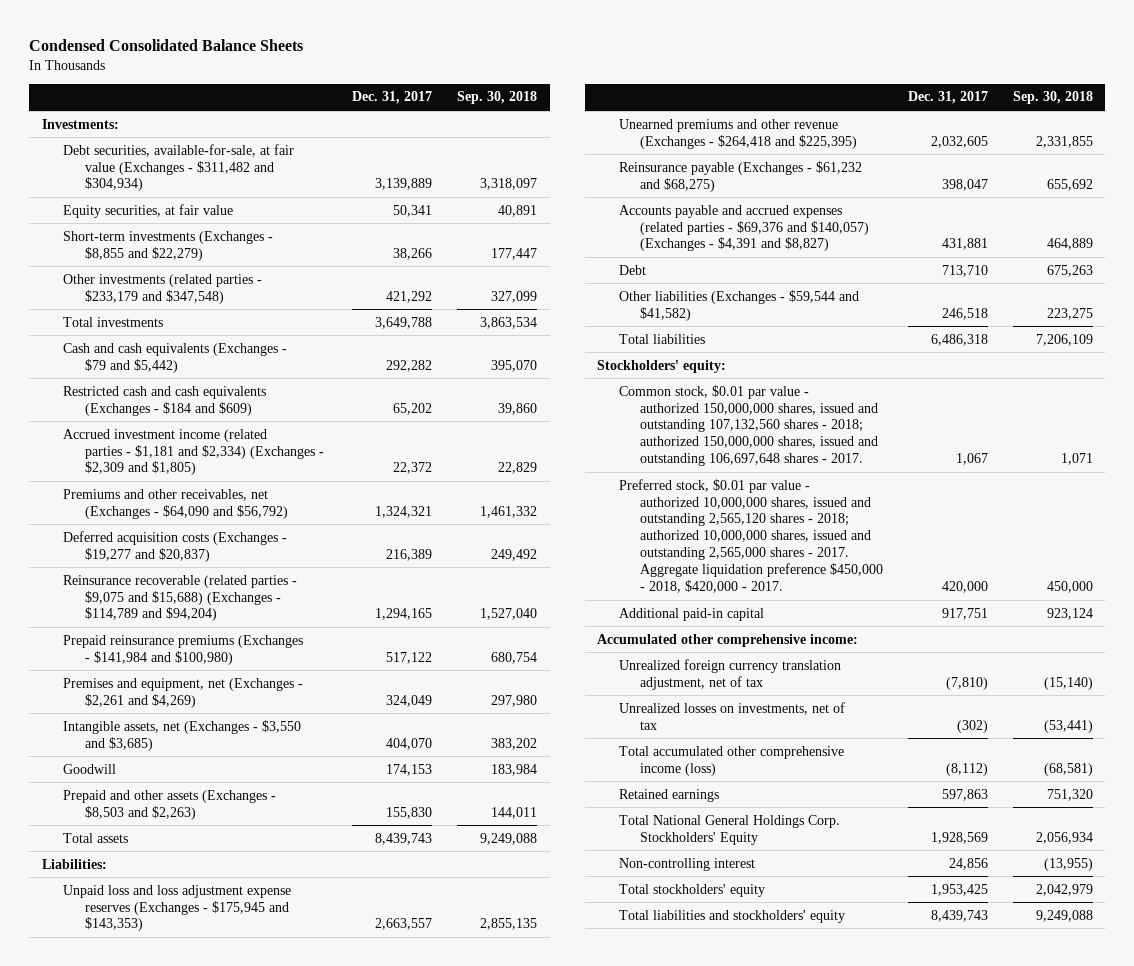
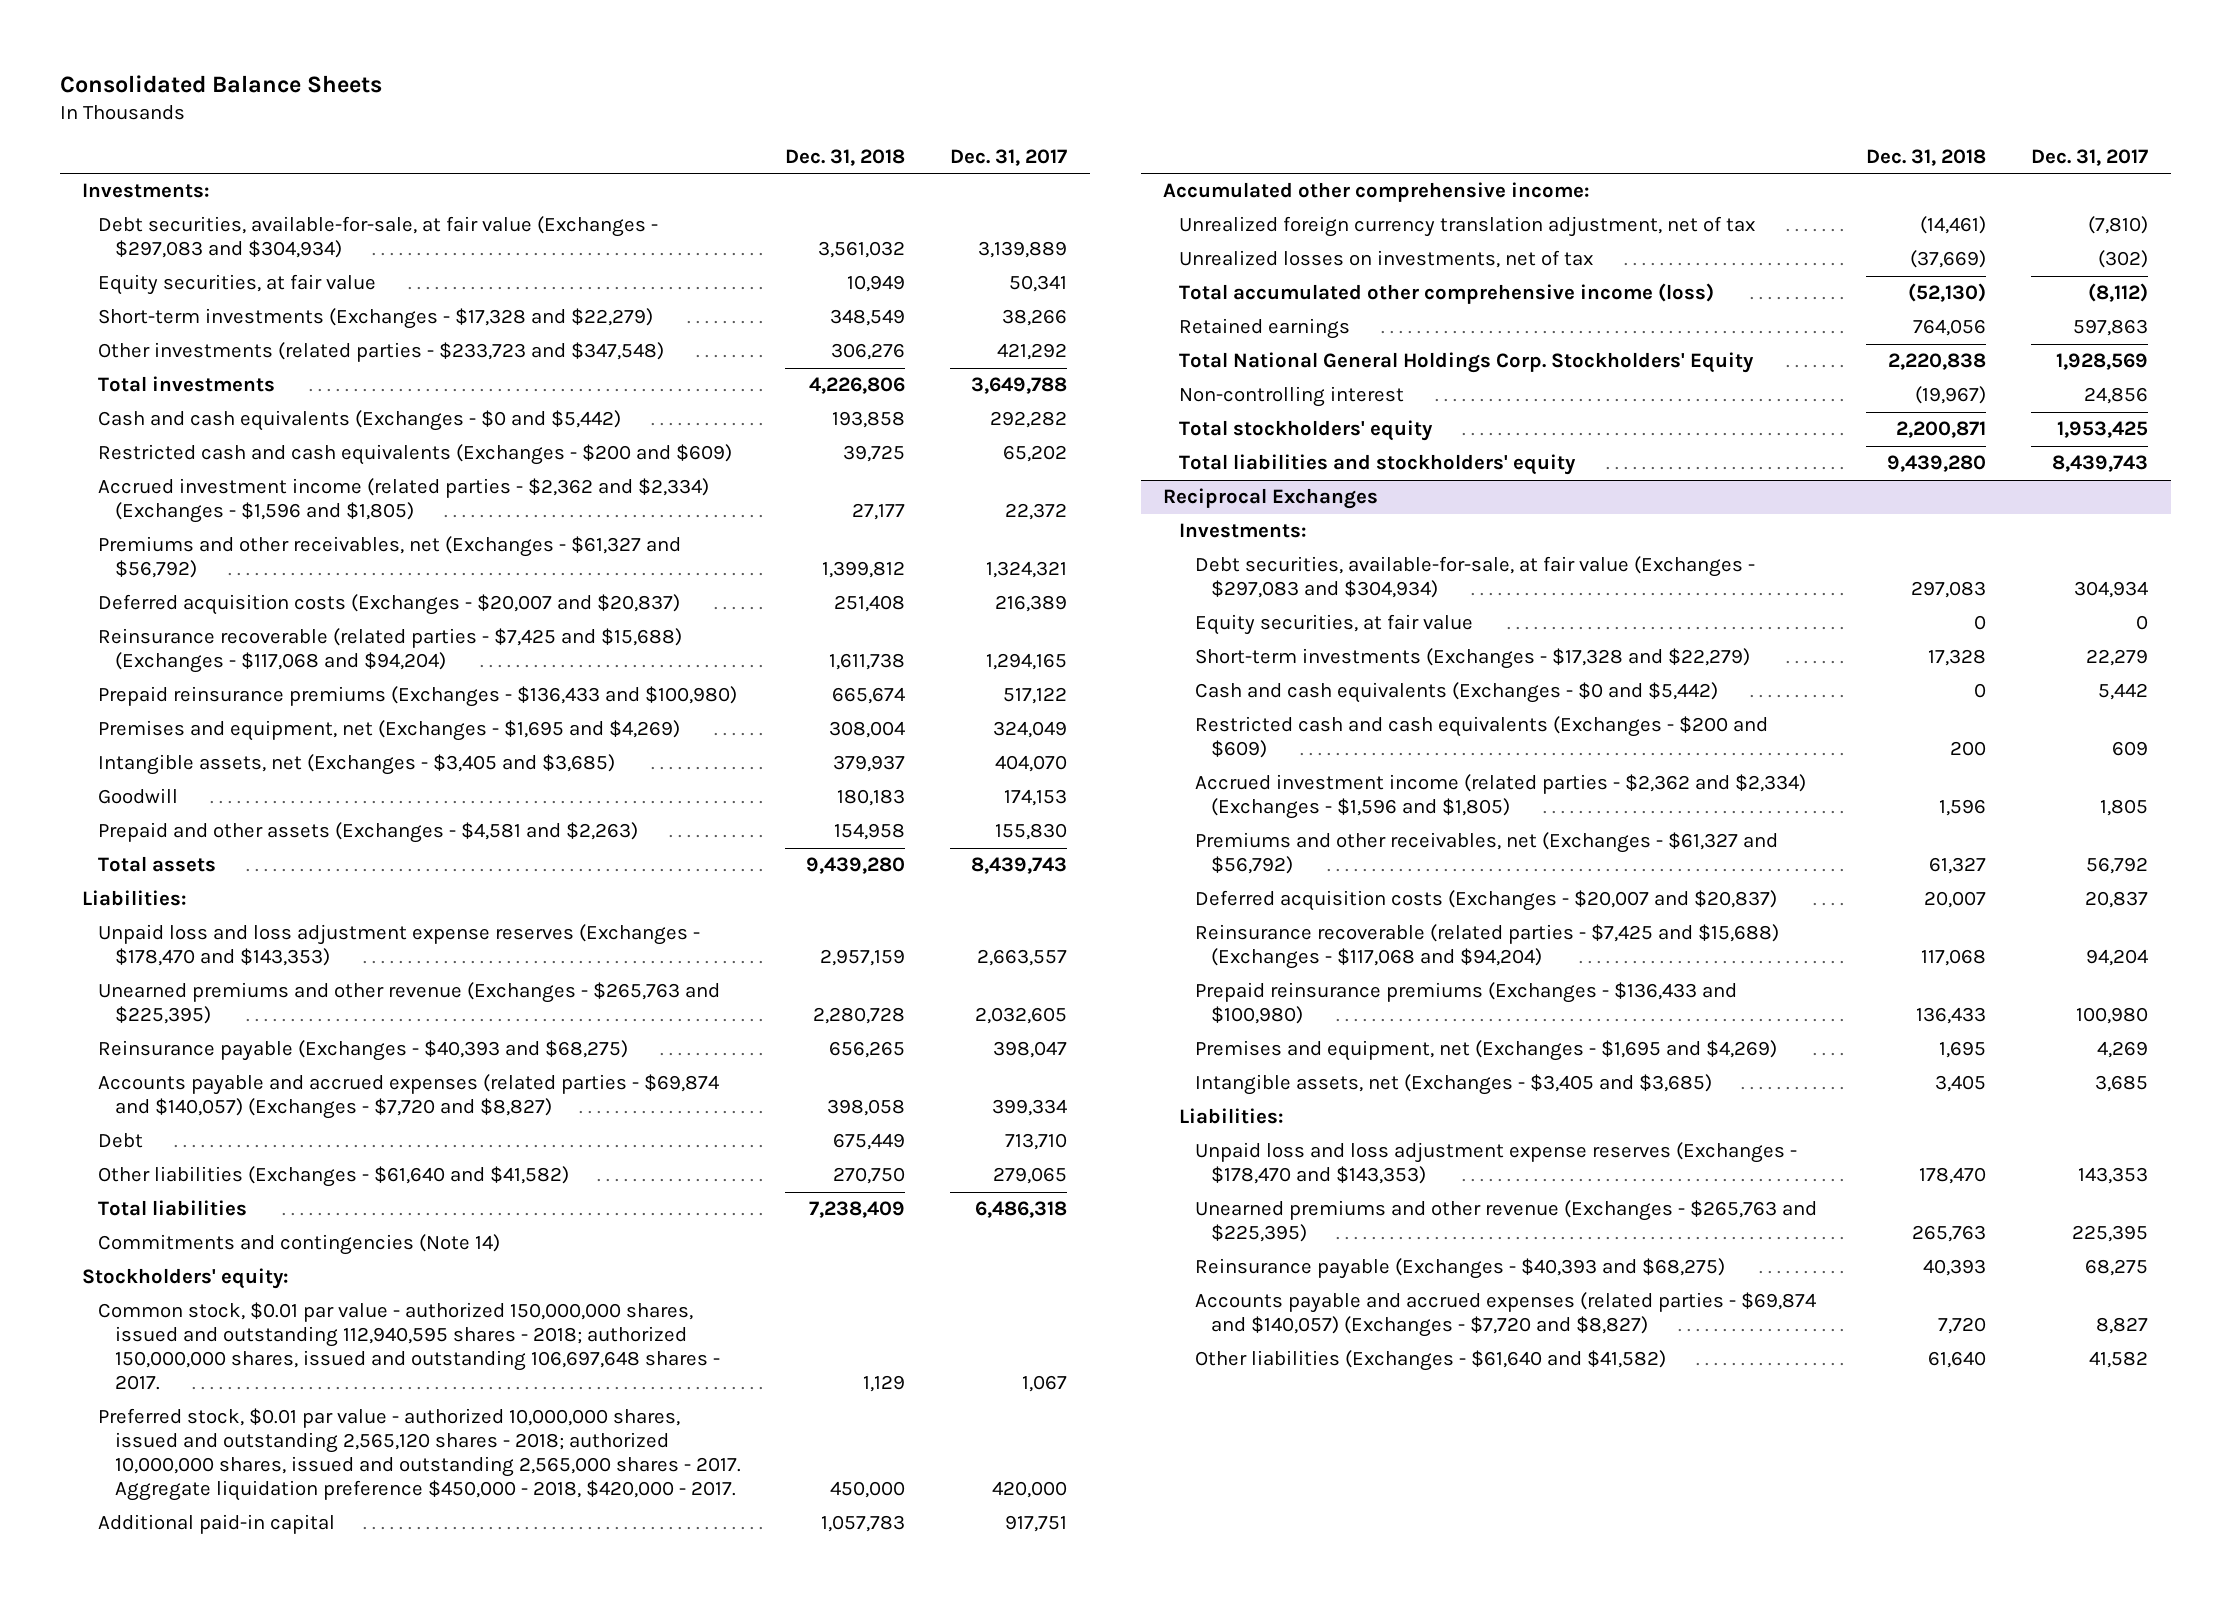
- Condensed Consolidated Balance Sheets
+ Consolidated Balance Sheets
- | Dec. 31, 2017 | Sep. 30, 2018
+ | Dec. 31, 2018 | Dec. 31, 2017
- Debt securities, available-for-sale, at fair value (Exchanges - $311,482 and $304,934) | 3,139,889 | 3,318,097
+ Debt securities, available-for-sale, at fair value (Exchanges - $297,083 and $304,934) | 3,561,032 | 3,139,889
- Short-term investments (Exchanges - $8,855 and $22,279) | 38,266 | 177,447
- Other investments (related parties - $233,179 and $347,548) | 421,292 | 327,099
+ Short-term investments (Exchanges - $17,328 and $22,279) | 348,549 | 38,266
+ Other investments (related parties - $233,723 and $347,548) | 306,276 | 421,292
- Cash and cash equivalents (Exchanges - $79 and $5,442) | 292,282 | 395,070
- Restricted cash and cash equivalents (Exchanges - $184 and $609) | 65,202 | 39,860
- Accrued investment income (related parties - $1,181 and $2,334) (Exchanges - $2,309 and $1,805) | 22,372 | 22,829
- Premiums and other receivables, net (Exchanges - $64,090 and $56,792) | 1,324,321 | 1,461,332
- Deferred acquisition costs (Exchanges - $19,277 and $20,837) | 216,389 | 249,492
- Reinsurance recoverable (related parties - $9,075 and $15,688) (Exchanges - $114,789 and $94,204) | 1,294,165 | 1,527,040
- Prepaid reinsurance premiums (Exchanges - $141,984 and $100,980) | 517,122 | 680,754
- Premises and equipment, net (Exchanges - $2,261 and $4,269) | 324,049 | 297,980
- Intangible assets, net (Exchanges - $3,550 and $3,685) | 404,070 | 383,202
+ Cash and cash equivalents (Exchanges - $0 and $5,442) | 193,858 | 292,282
+ Restricted cash and cash equivalents (Exchanges - $200 and $609) | 39,725 | 65,202
+ Accrued investment income (related parties - $2,362 and $2,334) (Exchanges - $1,596 and $1,805) | 27,177 | 22,372
+ Premiums and other receivables, net (Exchanges - $61,327 and $56,792) | 1,399,812 | 1,324,321
+ Deferred acquisition costs (Exchanges - $20,007 and $20,837) | 251,408 | 216,389
+ Reinsurance recoverable (related parties - $7,425 and $15,688) (Exchanges - $117,068 and $94,204) | 1,611,738 | 1,294,165
+ Prepaid reinsurance premiums (Exchanges - $136,433 and $100,980) | 665,674 | 517,122
+ Premises and equipment, net (Exchanges - $1,695 and $4,269) | 308,004 | 324,049
+ Intangible assets, net (Exchanges - $3,405 and $3,685) | 379,937 | 404,070
- Prepaid and other assets (Exchanges - $8,503 and $2,263) | 155,830 | 144,011
+ Prepaid and other assets (Exchanges - $4,581 and $2,263) | 154,958 | 155,830
- Unpaid loss and loss adjustment expense reserves (Exchanges - $175,945 and $143,353) | 2,663,557 | 2,855,135
- Unearned premiums and other revenue (Exchanges - $264,418 and $225,395) | 2,032,605 | 2,331,855
- Reinsurance payable (Exchanges - $61,232 and $68,275) | 398,047 | 655,692
- Accounts payable and accrued expenses (related parties - $69,376 and $140,057) (Exchanges - $4,391 and $8,827) | 431,881 | 464,889
+ Unpaid loss and loss adjustment expense reserves (Exchanges - $178,470 and $143,353) | 2,957,159 | 2,663,557
+ Unearned premiums and other revenue (Exchanges - $265,763 and $225,395) | 2,280,728 | 2,032,605
+ Reinsurance payable (Exchanges - $40,393 and $68,275) | 656,265 | 398,047
+ Accounts payable and accrued expenses (related parties - $69,874 and $140,057) (Exchanges - $7,720 and $8,827) | 398,058 | 399,334
- Other liabilities (Exchanges - $59,544 and $41,582) | 246,518 | 223,275
+ Other liabilities (Exchanges - $61,640 and $41,582) | 270,750 | 279,065
+ Commitments and contingencies (Note 14)
- Common stock, $0.01 par value - authorized 150,000,000 shares, issued and outstanding 107,132,560 shares - 2018; authorized 150,000,000 shares, issued and outstanding 106,697,648 shares - 2017. | 1,067 | 1,071
+ Common stock, $0.01 par value - authorized 150,000,000 shares, issued and outstanding 112,940,595 shares - 2018; authorized 150,000,000 shares, issued and outstanding 106,697,648 shares - 2017. | 1,129 | 1,067
+ Reciprocal Exchanges
+ Investments:
+ Debt securities, available-for-sale, at fair value (Exchanges - $297,083 and $304,934) | 297,083 | 304,934
+ Equity securities, at fair value | 0 | 0
+ Short-term investments (Exchanges - $17,328 and $22,279) | 17,328 | 22,279
+ Cash and cash equivalents (Exchanges - $0 and $5,442) | 0 | 5,442
+ Restricted cash and cash equivalents (Exchanges - $200 and $609) | 200 | 609
+ Accrued investment income (related parties - $2,362 and $2,334) (Exchanges - $1,596 and $1,805) | 1,596 | 1,805
+ Premiums and other receivables, net (Exchanges - $61,327 and $56,792) | 61,327 | 56,792
+ Deferred acquisition costs (Exchanges - $20,007 and $20,837) | 20,007 | 20,837
+ Reinsurance recoverable (related parties - $7,425 and $15,688) (Exchanges - $117,068 and $94,204) | 117,068 | 94,204
+ Prepaid reinsurance premiums (Exchanges - $136,433 and $100,980) | 136,433 | 100,980
+ Premises and equipment, net (Exchanges - $1,695 and $4,269) | 1,695 | 4,269
+ Intangible assets, net (Exchanges - $3,405 and $3,685) | 3,405 | 3,685
+ Liabilities:
+ Unpaid loss and loss adjustment expense reserves (Exchanges - $178,470 and $143,353) | 178,470 | 143,353
+ Unearned premiums and other revenue (Exchanges - $265,763 and $225,395) | 265,763 | 225,395
+ Reinsurance payable (Exchanges - $40,393 and $68,275) | 40,393 | 68,275
+ Accounts payable and accrued expenses (related parties - $69,874 and $140,057) (Exchanges - $7,720 and $8,827) | 7,720 | 8,827
+ Other liabilities (Exchanges - $61,640 and $41,582) | 61,640 | 41,582

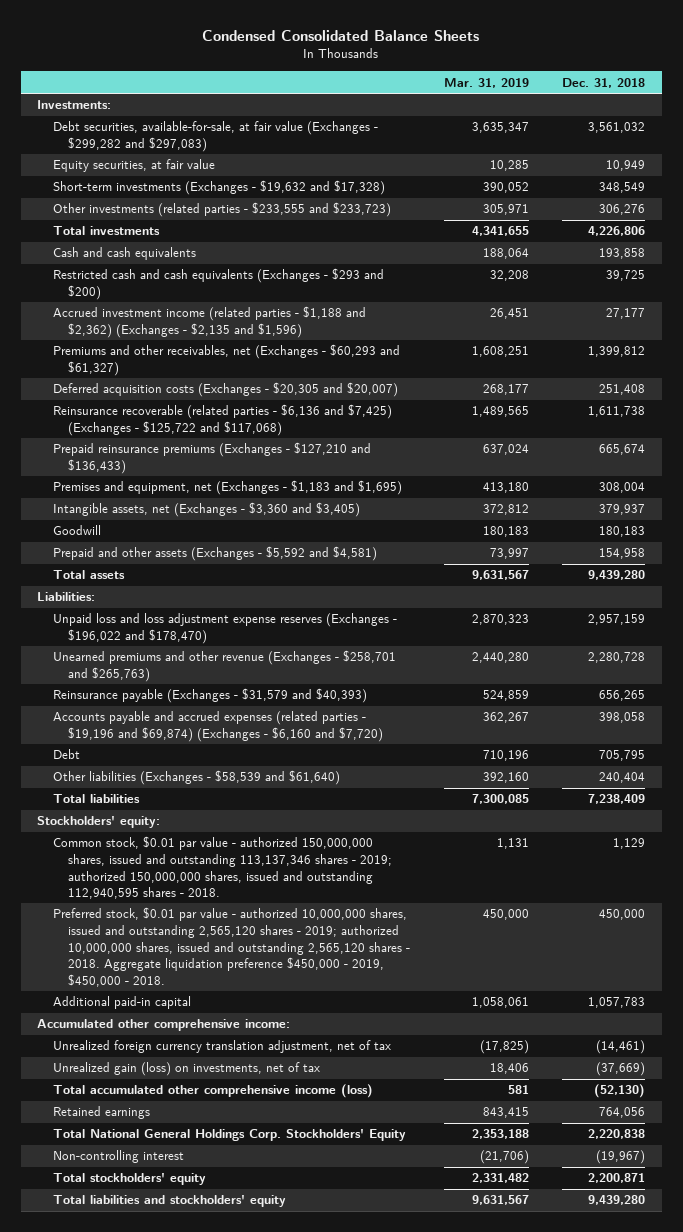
- Consolidated Balance Sheets
+ Condensed Consolidated Balance Sheets
- | Dec. 31, 2018 | Dec. 31, 2017
+ | Mar. 31, 2019 | Dec. 31, 2018
- Debt securities, available-for-sale, at fair value (Exchanges - $297,083 and $304,934) | 3,561,032 | 3,139,889
+ Debt securities, available-for-sale, at fair value (Exchanges - $299,282 and $297,083) | 3,635,347 | 3,561,032
- Short-term investments (Exchanges - $17,328 and $22,279) | 348,549 | 38,266
- Other investments (related parties - $233,723 and $347,548) | 306,276 | 421,292
+ Short-term investments (Exchanges - $19,632 and $17,328) | 390,052 | 348,549
+ Other investments (related parties - $233,555 and $233,723) | 305,971 | 306,276
- Cash and cash equivalents (Exchanges - $0 and $5,442) | 193,858 | 292,282
- Restricted cash and cash equivalents (Exchanges - $200 and $609) | 39,725 | 65,202
- Accrued investment income (related parties - $2,362 and $2,334) (Exchanges - $1,596 and $1,805) | 27,177 | 22,372
- Premiums and other receivables, net (Exchanges - $61,327 and $56,792) | 1,399,812 | 1,324,321
- Deferred acquisition costs (Exchanges - $20,007 and $20,837) | 251,408 | 216,389
- Reinsurance recoverable (related parties - $7,425 and $15,688) (Exchanges - $117,068 and $94,204) | 1,611,738 | 1,294,165
- Prepaid reinsurance premiums (Exchanges - $136,433 and $100,980) | 665,674 | 517,122
- Premises and equipment, net (Exchanges - $1,695 and $4,269) | 308,004 | 324,049
- Intangible assets, net (Exchanges - $3,405 and $3,685) | 379,937 | 404,070
+ Cash and cash equivalents | 188,064 | 193,858
+ Restricted cash and cash equivalents (Exchanges - $293 and $200) | 32,208 | 39,725
+ Accrued investment income (related parties - $1,188 and $2,362) (Exchanges - $2,135 and $1,596) | 26,451 | 27,177
+ Premiums and other receivables, net (Exchanges - $60,293 and $61,327) | 1,608,251 | 1,399,812
+ Deferred acquisition costs (Exchanges - $20,305 and $20,007) | 268,177 | 251,408
+ Reinsurance recoverable (related parties - $6,136 and $7,425) (Exchanges - $125,722 and $117,068) | 1,489,565 | 1,611,738
+ Prepaid reinsurance premiums (Exchanges - $127,210 and $136,433) | 637,024 | 665,674
+ Premises and equipment, net (Exchanges - $1,183 and $1,695) | 413,180 | 308,004
+ Intangible assets, net (Exchanges - $3,360 and $3,405) | 372,812 | 379,937
- Prepaid and other assets (Exchanges - $4,581 and $2,263) | 154,958 | 155,830
+ Prepaid and other assets (Exchanges - $5,592 and $4,581) | 73,997 | 154,958
- Unpaid loss and loss adjustment expense reserves (Exchanges - $178,470 and $143,353) | 2,957,159 | 2,663,557
- Unearned premiums and other revenue (Exchanges - $265,763 and $225,395) | 2,280,728 | 2,032,605
- Reinsurance payable (Exchanges - $40,393 and $68,275) | 656,265 | 398,047
- Accounts payable and accrued expenses (related parties - $69,874 and $140,057) (Exchanges - $7,720 and $8,827) | 398,058 | 399,334
- Debt | 675,449 | 713,710
- Other liabilities (Exchanges - $61,640 and $41,582) | 270,750 | 279,065
+ Unpaid loss and loss adjustment expense reserves (Exchanges - $196,022 and $178,470) | 2,870,323 | 2,957,159
+ Unearned premiums and other revenue (Exchanges - $258,701 and $265,763) | 2,440,280 | 2,280,728
+ Reinsurance payable (Exchanges - $31,579 and $40,393) | 524,859 | 656,265
+ Accounts payable and accrued expenses (related parties - $19,196 and $69,874) (Exchanges - $6,160 and $7,720) | 362,267 | 398,058
+ Debt | 710,196 | 705,795
+ Other liabilities (Exchanges - $58,539 and $61,640) | 392,160 | 240,404
- Commitments and contingencies (Note 14)
- Common stock, $0.01 par value - authorized 150,000,000 shares, issued and outstanding 112,940,595 shares - 2018; authorized 150,000,000 shares, issued and outstanding 106,697,648 shares - 2017. | 1,129 | 1,067
- Preferred stock, $0.01 par value - authorized 10,000,000 shares, issued and outstanding 2,565,120 shares - 2018; authorized 10,000,000 shares, issued and outstanding 2,565,000 shares - 2017. Aggregate liquidation preference $450,000 - 2018, $420,000 - 2017. | 450,000 | 420,000
+ Common stock, $0.01 par value - authorized 150,000,000 shares, issued and outstanding 113,137,346 shares - 2019; authorized 150,000,000 shares, issued and outstanding 112,940,595 shares - 2018. | 1,131 | 1,129
+ Preferred stock, $0.01 par value - authorized 10,000,000 shares, issued and outstanding 2,565,120 shares - 2019; authorized 10,000,000 shares, issued and outstanding 2,565,120 shares - 2018. Aggregate liquidation preference $450,000 - 2019, $450,000 - 2018. | 450,000 | 450,000
- Unrealized losses on investments, net of tax | (37,669) | (302)
+ Unrealized gain (loss) on investments, net of tax | 18,406 | (37,669)
- Reciprocal Exchanges
- Investments:
- Debt securities, available-for-sale, at fair value (Exchanges - $297,083 and $304,934) | 297,083 | 304,934
- Equity securities, at fair value | 0 | 0
- Short-term investments (Exchanges - $17,328 and $22,279) | 17,328 | 22,279
- Cash and cash equivalents (Exchanges - $0 and $5,442) | 0 | 5,442
- Restricted cash and cash equivalents (Exchanges - $200 and $609) | 200 | 609
- Accrued investment income (related parties - $2,362 and $2,334) (Exchanges - $1,596 and $1,805) | 1,596 | 1,805
- Premiums and other receivables, net (Exchanges - $61,327 and $56,792) | 61,327 | 56,792
- Deferred acquisition costs (Exchanges - $20,007 and $20,837) | 20,007 | 20,837
- Reinsurance recoverable (related parties - $7,425 and $15,688) (Exchanges - $117,068 and $94,204) | 117,068 | 94,204
- Prepaid reinsurance premiums (Exchanges - $136,433 and $100,980) | 136,433 | 100,980
- Premises and equipment, net (Exchanges - $1,695 and $4,269) | 1,695 | 4,269
- Intangible assets, net (Exchanges - $3,405 and $3,685) | 3,405 | 3,685
- Liabilities:
- Unpaid loss and loss adjustment expense reserves (Exchanges - $178,470 and $143,353) | 178,470 | 143,353
- Unearned premiums and other revenue (Exchanges - $265,763 and $225,395) | 265,763 | 225,395
- Reinsurance payable (Exchanges - $40,393 and $68,275) | 40,393 | 68,275
- Accounts payable and accrued expenses (related parties - $69,874 and $140,057) (Exchanges - $7,720 and $8,827) | 7,720 | 8,827
- Other liabilities (Exchanges - $61,640 and $41,582) | 61,640 | 41,582

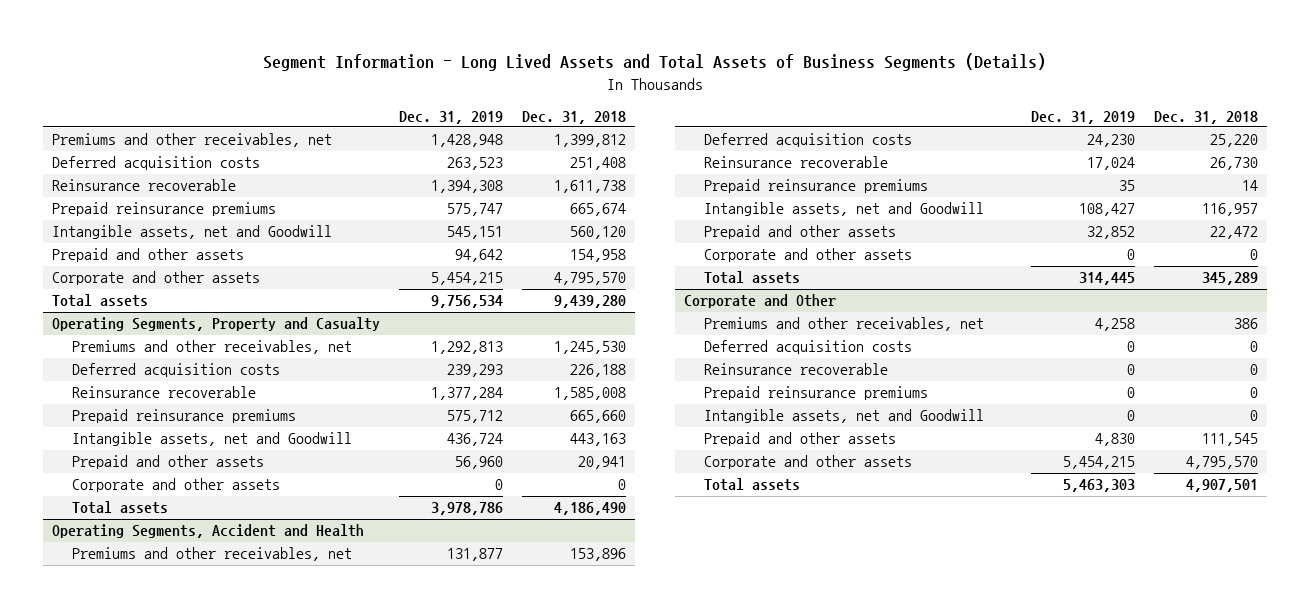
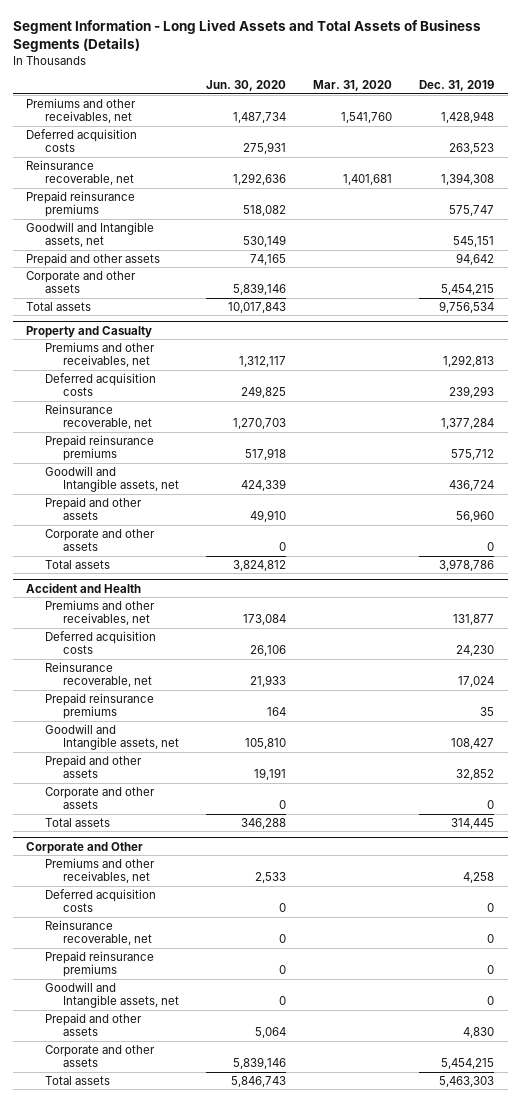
- | Dec. 31, 2019 | Dec. 31, 2018
+ | Jun. 30, 2020 | Mar. 31, 2020 | Dec. 31, 2019
- Reinsurance recoverable | 1,394,308 | 1,611,738
+ Reinsurance recoverable, net | 1,292,636 | 1,401,681 | 1,394,308
- Intangible assets, net and Goodwill | 545,151 | 560,120
+ Goodwill and Intangible assets, net | 530,149 | | 545,151
- Operating Segments, Property and Casualty
+ Property and Casualty
- Reinsurance recoverable | 1,377,284 | 1,585,008
+ Reinsurance recoverable, net | 1,270,703 | | 1,377,284
- Intangible assets, net and Goodwill | 436,724 | 443,163
+ Goodwill and Intangible assets, net | 424,339 | | 436,724
- Operating Segments, Accident and Health
+ Accident and Health
- Reinsurance recoverable | 17,024 | 26,730
+ Reinsurance recoverable, net | 21,933 | | 17,024
- Intangible assets, net and Goodwill | 108,427 | 116,957
+ Goodwill and Intangible assets, net | 105,810 | | 108,427
@ Corporate and Other
- Reinsurance recoverable | 0 | 0
+ Reinsurance recoverable, net | 0 | | 0
- Intangible assets, net and Goodwill | 0 | 0
+ Goodwill and Intangible assets, net | 0 | | 0

